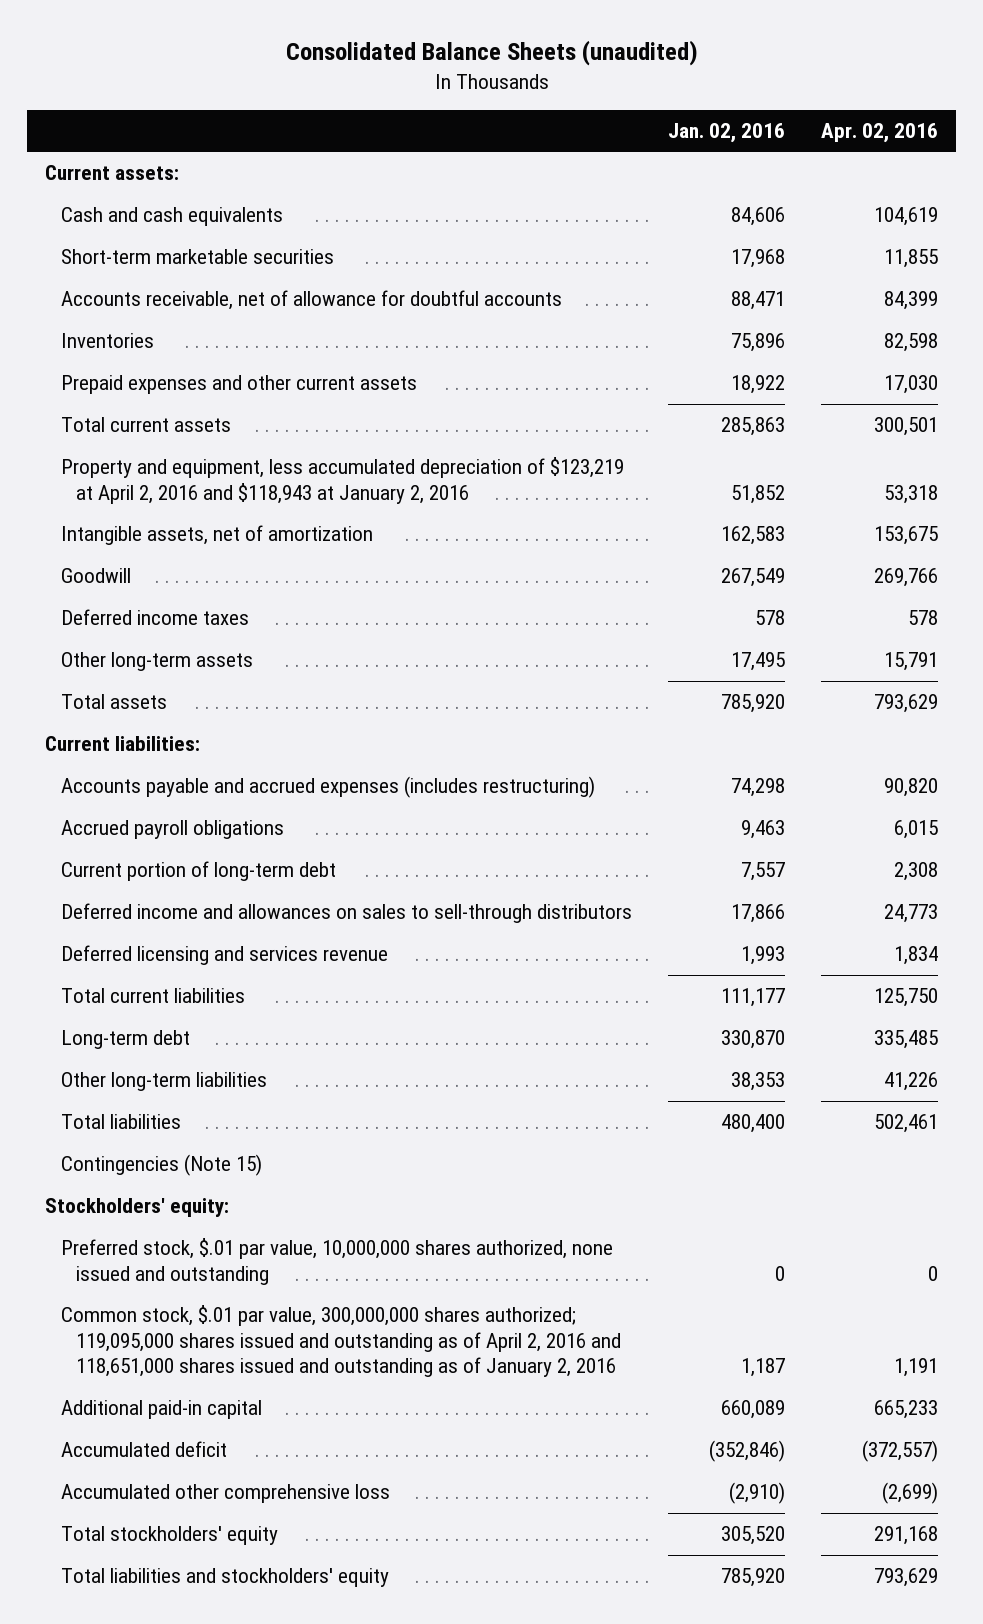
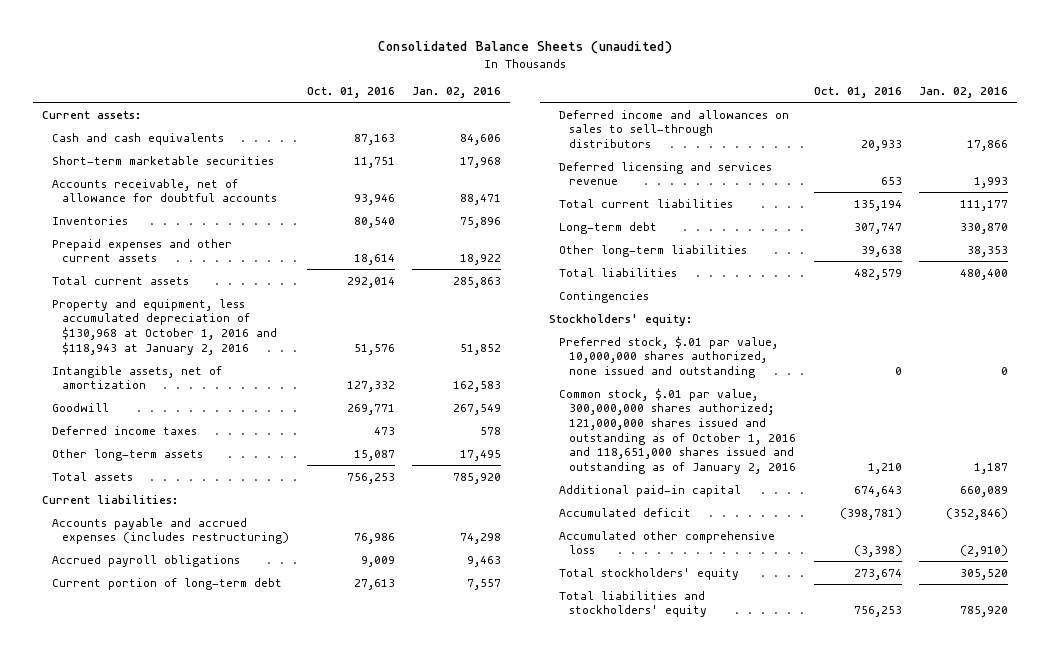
- | Jan. 02, 2016 | Apr. 02, 2016
+ | Oct. 01, 2016 | Jan. 02, 2016
- Property and equipment, less accumulated depreciation of $123,219 at April 2, 2016 and $118,943 at January 2, 2016 | 51,852 | 53,318
+ Property and equipment, less accumulated depreciation of $130,968 at October 1, 2016 and $118,943 at January 2, 2016 | 51,576 | 51,852
- Contingencies (Note 15)
+ Contingencies
- Common stock, $.01 par value, 300,000,000 shares authorized; 119,095,000 shares issued and outstanding as of April 2, 2016 and 118,651,000 shares issued and outstanding as of January 2, 2016 | 1,187 | 1,191
+ Common stock, $.01 par value, 300,000,000 shares authorized; 121,000,000 shares issued and outstanding as of October 1, 2016 and 118,651,000 shares issued and outstanding as of January 2, 2016 | 1,210 | 1,187

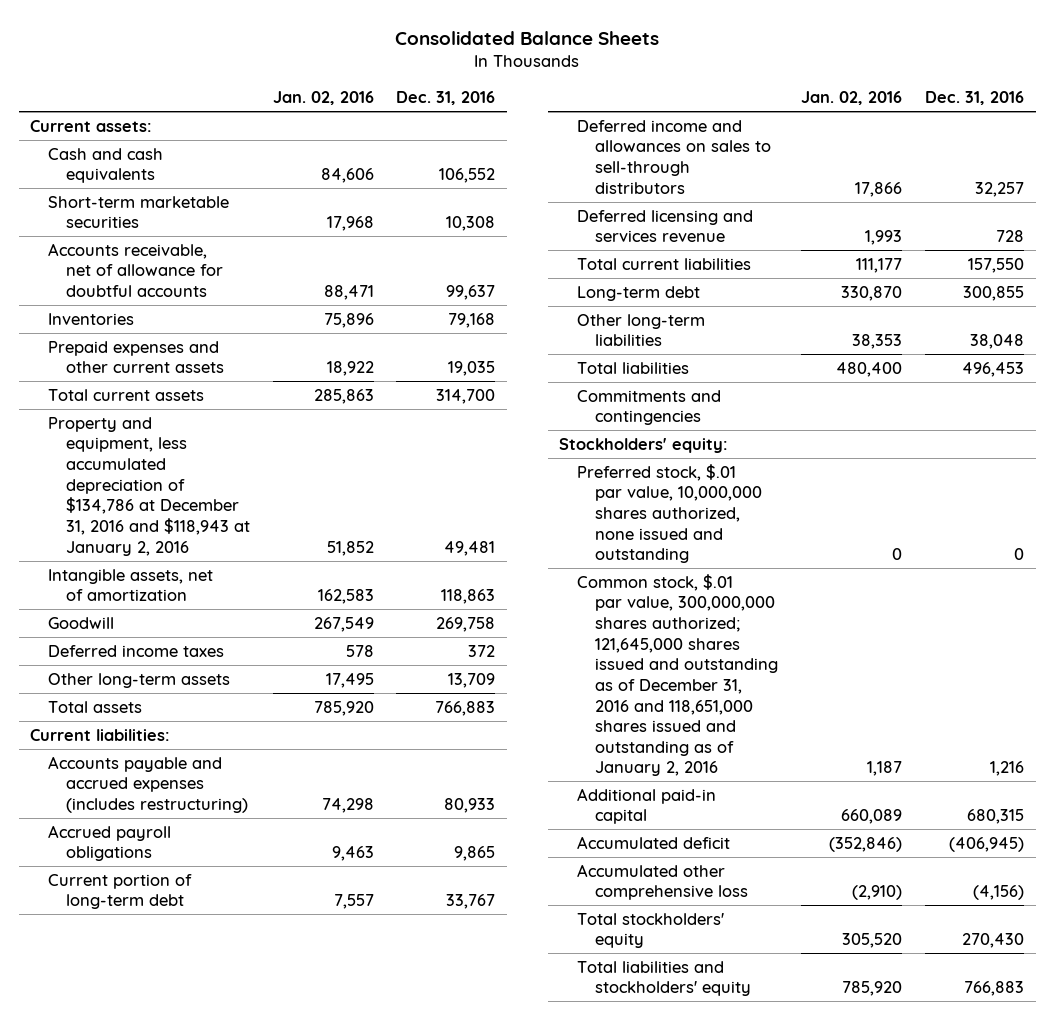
- Consolidated Balance Sheets (unaudited)
+ Consolidated Balance Sheets
- | Oct. 01, 2016 | Jan. 02, 2016
+ | Jan. 02, 2016 | Dec. 31, 2016
- Property and equipment, less accumulated depreciation of $130,968 at October 1, 2016 and $118,943 at January 2, 2016 | 51,576 | 51,852
+ Property and equipment, less accumulated depreciation of $134,786 at December 31, 2016 and $118,943 at January 2, 2016 | 51,852 | 49,481
- Contingencies
+ Commitments and contingencies
- Common stock, $.01 par value, 300,000,000 shares authorized; 121,000,000 shares issued and outstanding as of October 1, 2016 and 118,651,000 shares issued and outstanding as of January 2, 2016 | 1,210 | 1,187
+ Common stock, $.01 par value, 300,000,000 shares authorized; 121,645,000 shares issued and outstanding as of December 31, 2016 and 118,651,000 shares issued and outstanding as of January 2, 2016 | 1,187 | 1,216

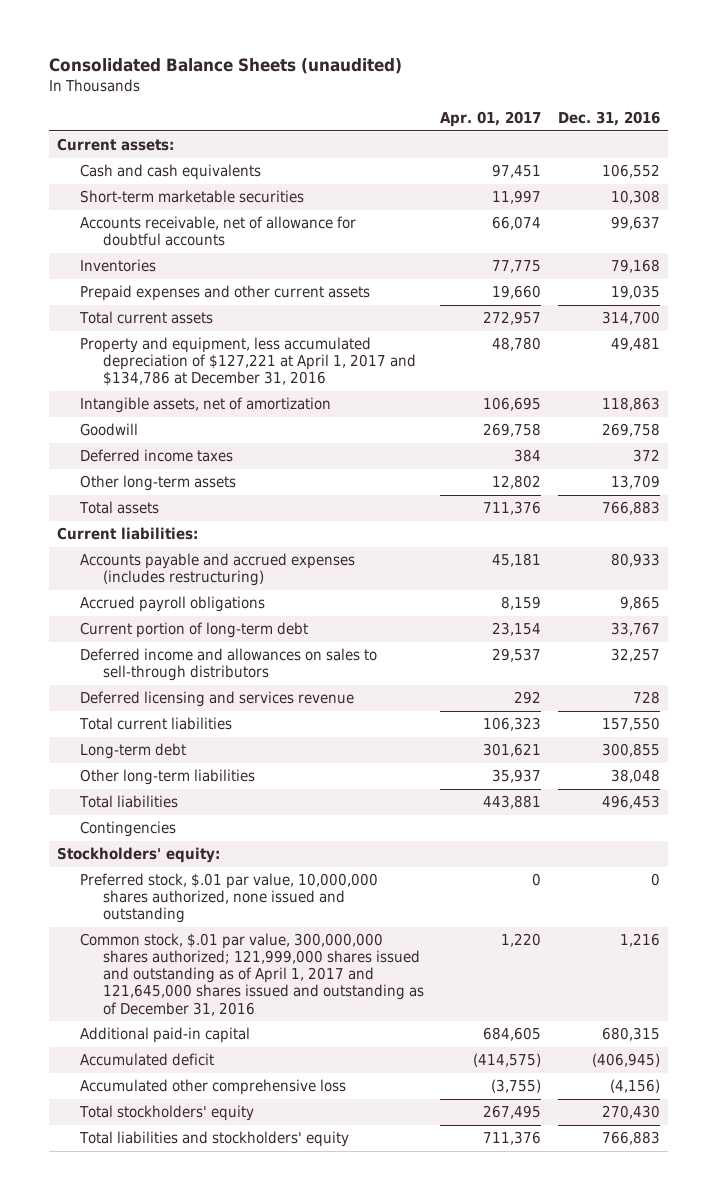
- Consolidated Balance Sheets
+ Consolidated Balance Sheets (unaudited)
- | Jan. 02, 2016 | Dec. 31, 2016
+ | Apr. 01, 2017 | Dec. 31, 2016
- Property and equipment, less accumulated depreciation of $134,786 at December 31, 2016 and $118,943 at January 2, 2016 | 51,852 | 49,481
+ Property and equipment, less accumulated depreciation of $127,221 at April 1, 2017 and $134,786 at December 31, 2016 | 48,780 | 49,481
- Commitments and contingencies
+ Contingencies
- Common stock, $.01 par value, 300,000,000 shares authorized; 121,645,000 shares issued and outstanding as of December 31, 2016 and 118,651,000 shares issued and outstanding as of January 2, 2016 | 1,187 | 1,216
+ Common stock, $.01 par value, 300,000,000 shares authorized; 121,999,000 shares issued and outstanding as of April 1, 2017 and 121,645,000 shares issued and outstanding as of December 31, 2016 | 1,220 | 1,216

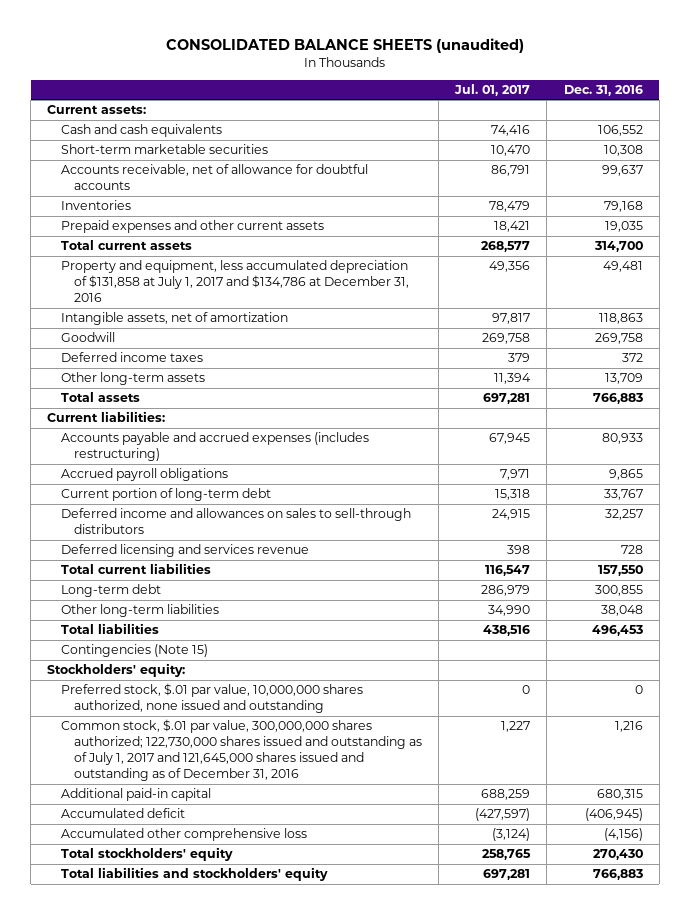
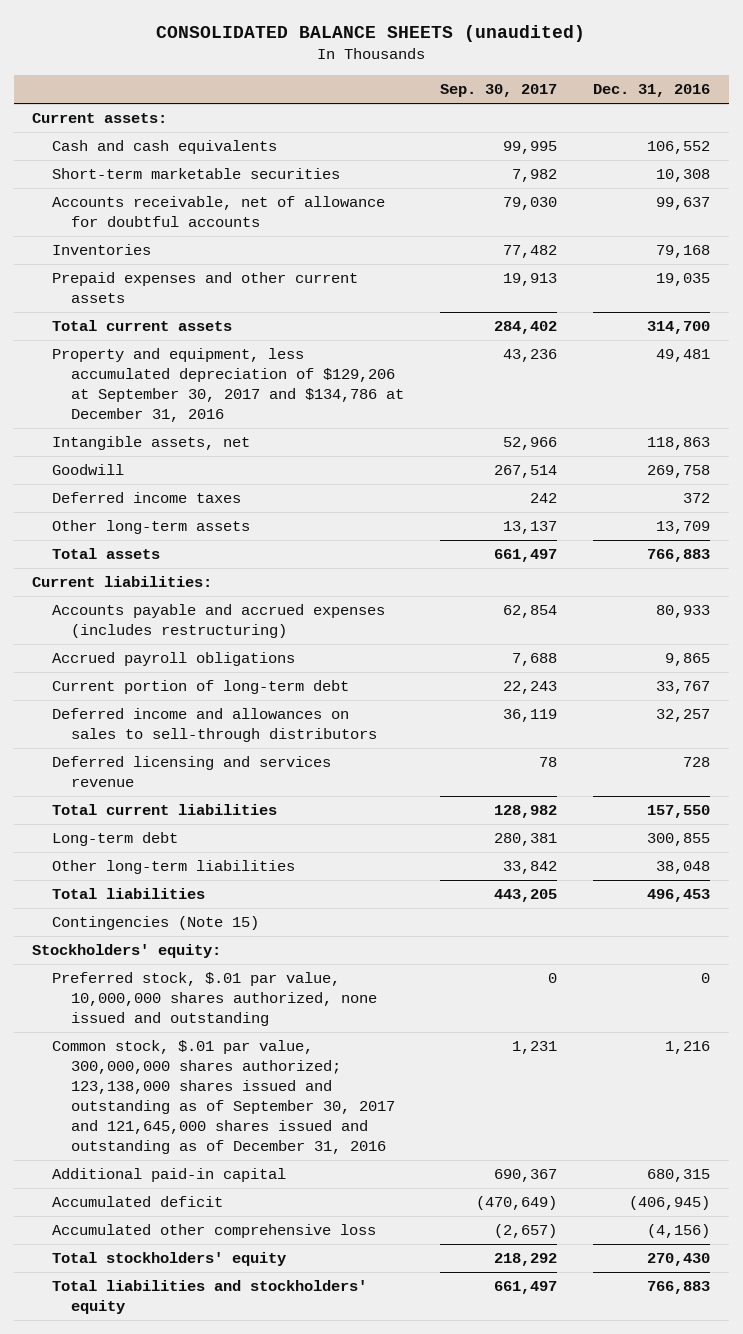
- | Jul. 01, 2017 | Dec. 31, 2016
+ | Sep. 30, 2017 | Dec. 31, 2016
- Property and equipment, less accumulated depreciation of $131,858 at July 1, 2017 and $134,786 at December 31, 2016 | 49,356 | 49,481
- Intangible assets, net of amortization | 97,817 | 118,863
+ Property and equipment, less accumulated depreciation of $129,206 at September 30, 2017 and $134,786 at December 31, 2016 | 43,236 | 49,481
+ Intangible assets, net | 52,966 | 118,863
- Common stock, $.01 par value, 300,000,000 shares authorized; 122,730,000 shares issued and outstanding as of July 1, 2017 and 121,645,000 shares issued and outstanding as of December 31, 2016 | 1,227 | 1,216
+ Common stock, $.01 par value, 300,000,000 shares authorized; 123,138,000 shares issued and outstanding as of September 30, 2017 and 121,645,000 shares issued and outstanding as of December 31, 2016 | 1,231 | 1,216

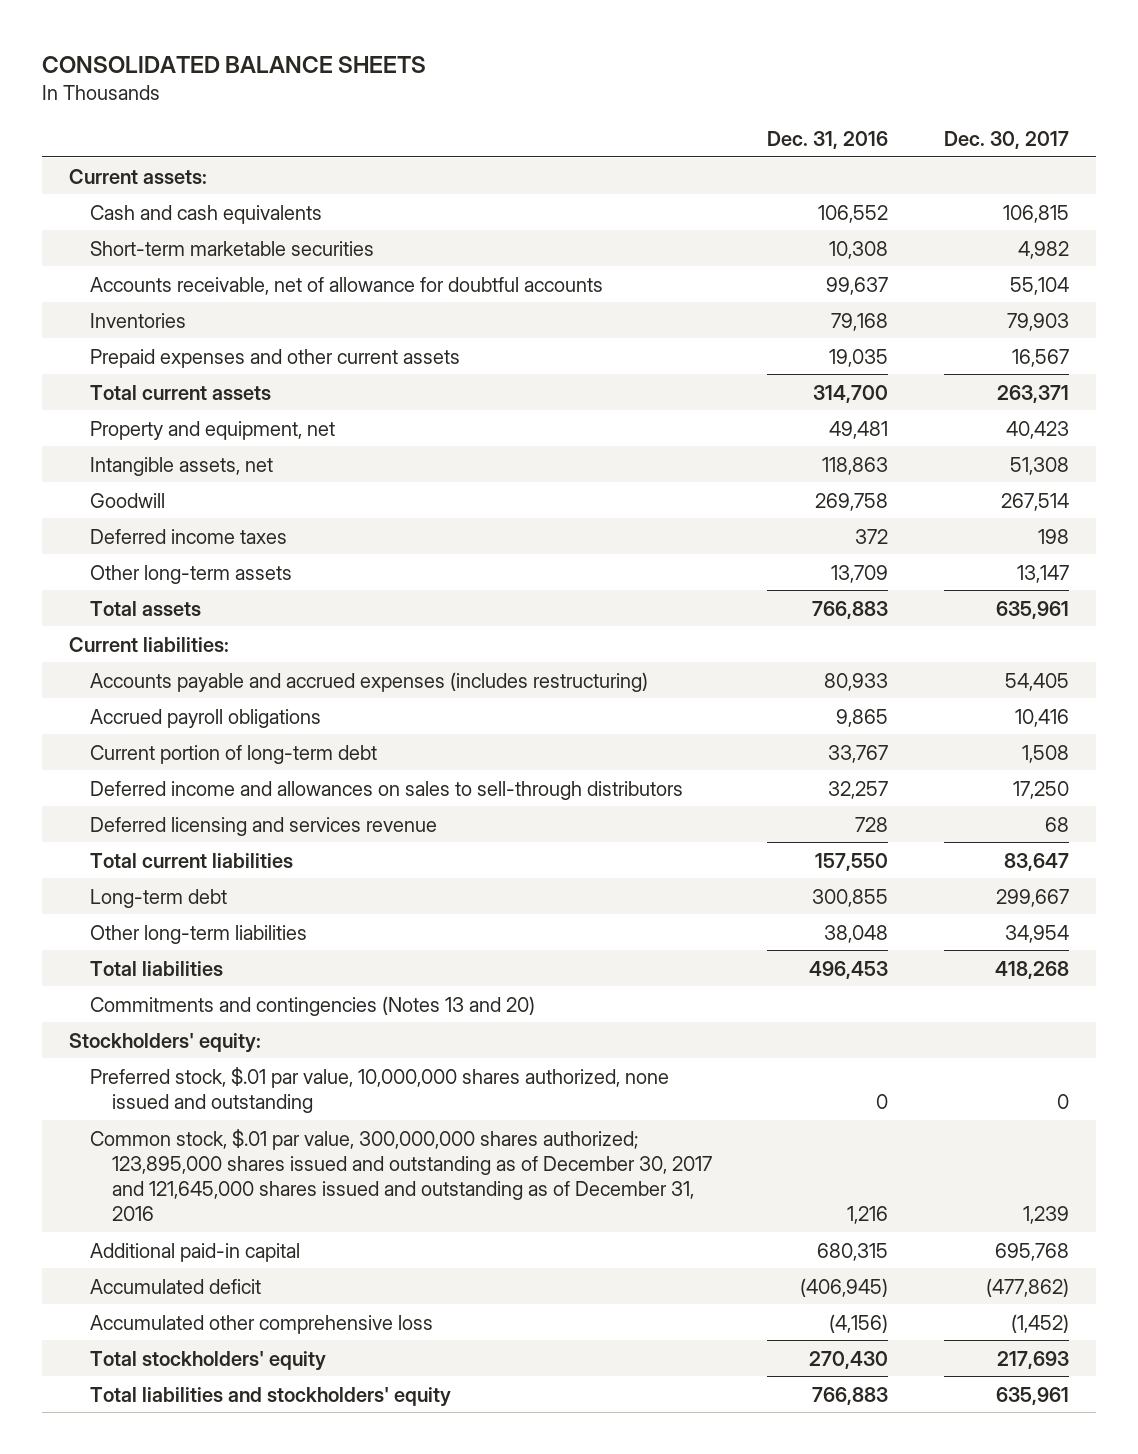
- CONSOLIDATED BALANCE SHEETS (unaudited)
+ CONSOLIDATED BALANCE SHEETS
- | Sep. 30, 2017 | Dec. 31, 2016
+ | Dec. 31, 2016 | Dec. 30, 2017
- Property and equipment, less accumulated depreciation of $129,206 at September 30, 2017 and $134,786 at December 31, 2016 | 43,236 | 49,481
+ Property and equipment, net | 49,481 | 40,423
- Contingencies (Note 15)
+ Commitments and contingencies (Notes 13 and 20)
- Common stock, $.01 par value, 300,000,000 shares authorized; 123,138,000 shares issued and outstanding as of September 30, 2017 and 121,645,000 shares issued and outstanding as of December 31, 2016 | 1,231 | 1,216
+ Common stock, $.01 par value, 300,000,000 shares authorized; 123,895,000 shares issued and outstanding as of December 30, 2017 and 121,645,000 shares issued and outstanding as of December 31, 2016 | 1,216 | 1,239

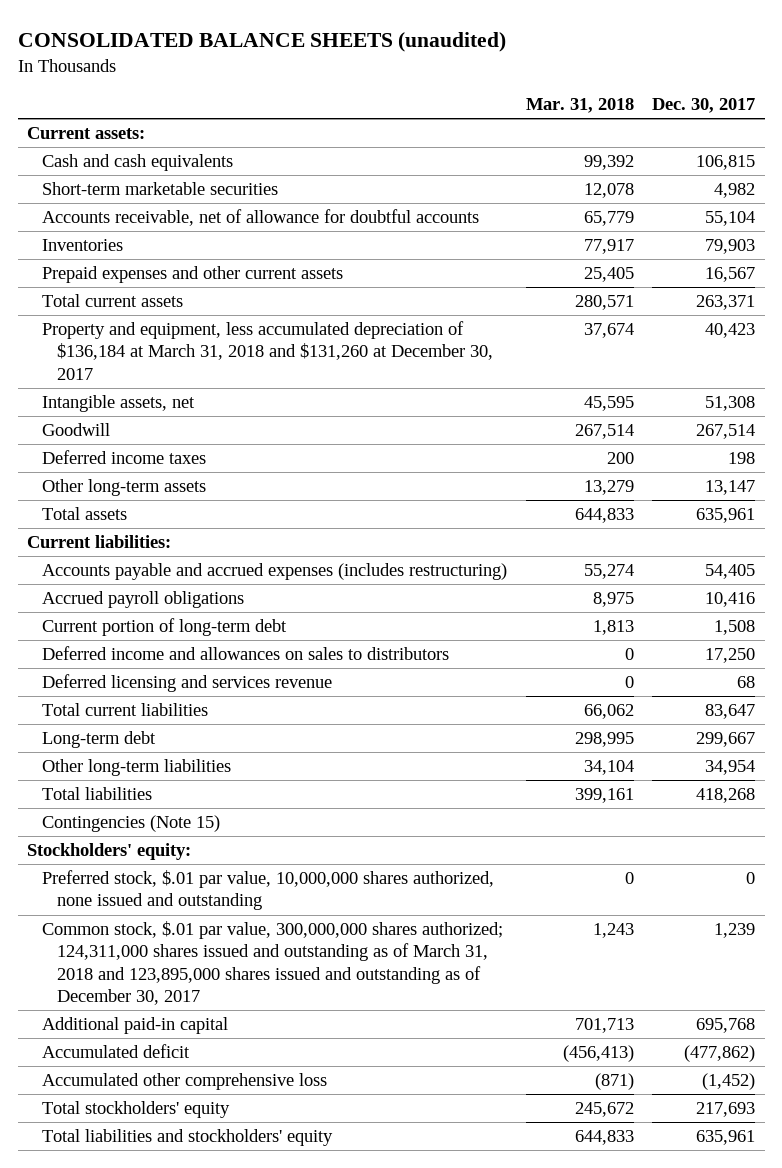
- CONSOLIDATED BALANCE SHEETS
+ CONSOLIDATED BALANCE SHEETS (unaudited)
- | Dec. 31, 2016 | Dec. 30, 2017
+ | Mar. 31, 2018 | Dec. 30, 2017
- Property and equipment, net | 49,481 | 40,423
+ Property and equipment, less accumulated depreciation of $136,184 at March 31, 2018 and $131,260 at December 30, 2017 | 37,674 | 40,423
- Deferred income and allowances on sales to sell-through distributors | 32,257 | 17,250
+ Deferred income and allowances on sales to distributors | 0 | 17,250
- Commitments and contingencies (Notes 13 and 20)
+ Contingencies (Note 15)
- Common stock, $.01 par value, 300,000,000 shares authorized; 123,895,000 shares issued and outstanding as of December 30, 2017 and 121,645,000 shares issued and outstanding as of December 31, 2016 | 1,216 | 1,239
+ Common stock, $.01 par value, 300,000,000 shares authorized; 124,311,000 shares issued and outstanding as of March 31, 2018 and 123,895,000 shares issued and outstanding as of December 30, 2017 | 1,243 | 1,239

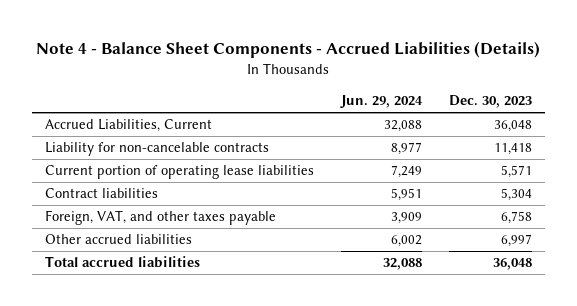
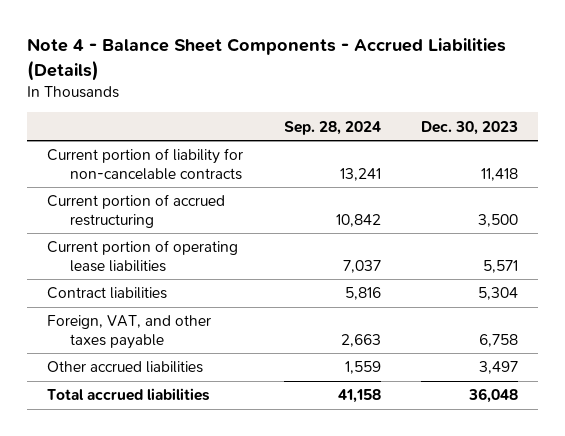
- | Jun. 29, 2024 | Dec. 30, 2023
+ | Sep. 28, 2024 | Dec. 30, 2023
- Accrued Liabilities, Current | 32,088 | 36,048
- Liability for non-cancelable contracts | 8,977 | 11,418
+ Current portion of liability for non-cancelable contracts | 13,241 | 11,418
+ Current portion of accrued restructuring | 10,842 | 3,500
- Other accrued liabilities | 6,002 | 6,997
+ Other accrued liabilities | 1,559 | 3,497

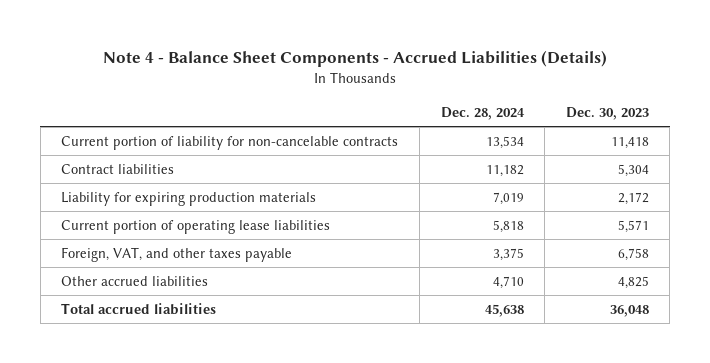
- | Sep. 28, 2024 | Dec. 30, 2023
+ | Dec. 28, 2024 | Dec. 30, 2023
- Current portion of accrued restructuring | 10,842 | 3,500
+ Liability for expiring production materials | 7,019 | 2,172
moved down: Current portion of operating lease liabilities | 5,818 | 5,571
- Other accrued liabilities | 1,559 | 3,497
+ Other accrued liabilities | 4,710 | 4,825

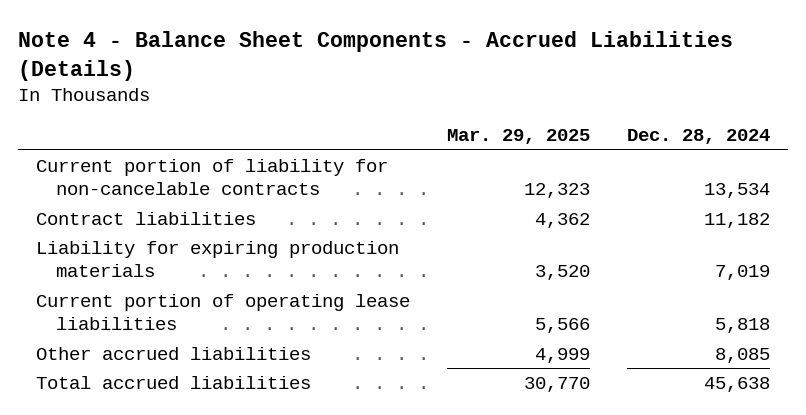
- | Dec. 28, 2024 | Dec. 30, 2023
+ | Mar. 29, 2025 | Dec. 28, 2024
- Foreign, VAT, and other taxes payable | 3,375 | 6,758
- Other accrued liabilities | 4,710 | 4,825
+ Other accrued liabilities | 4,999 | 8,085

